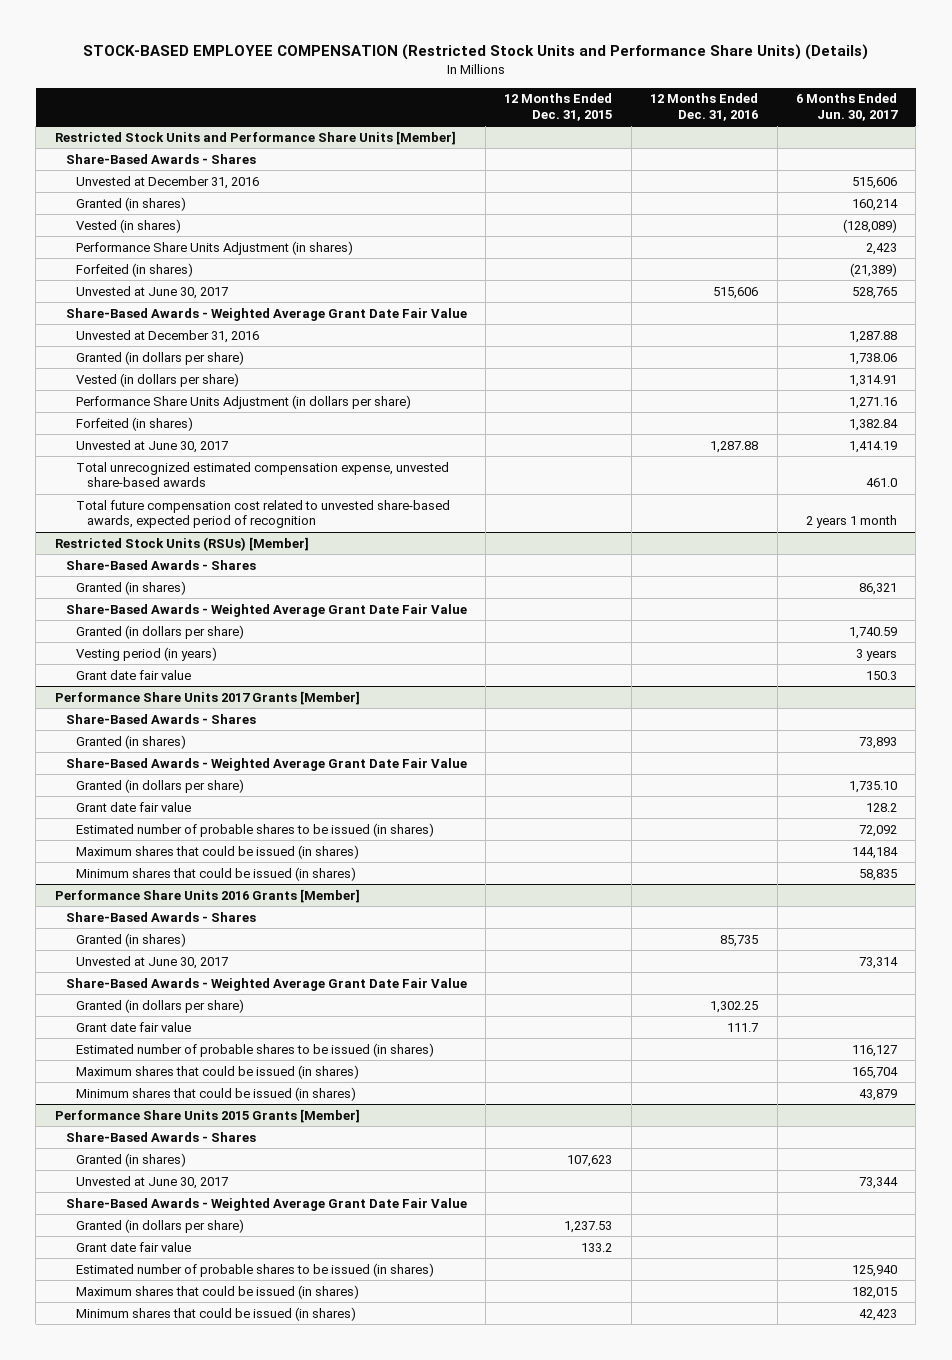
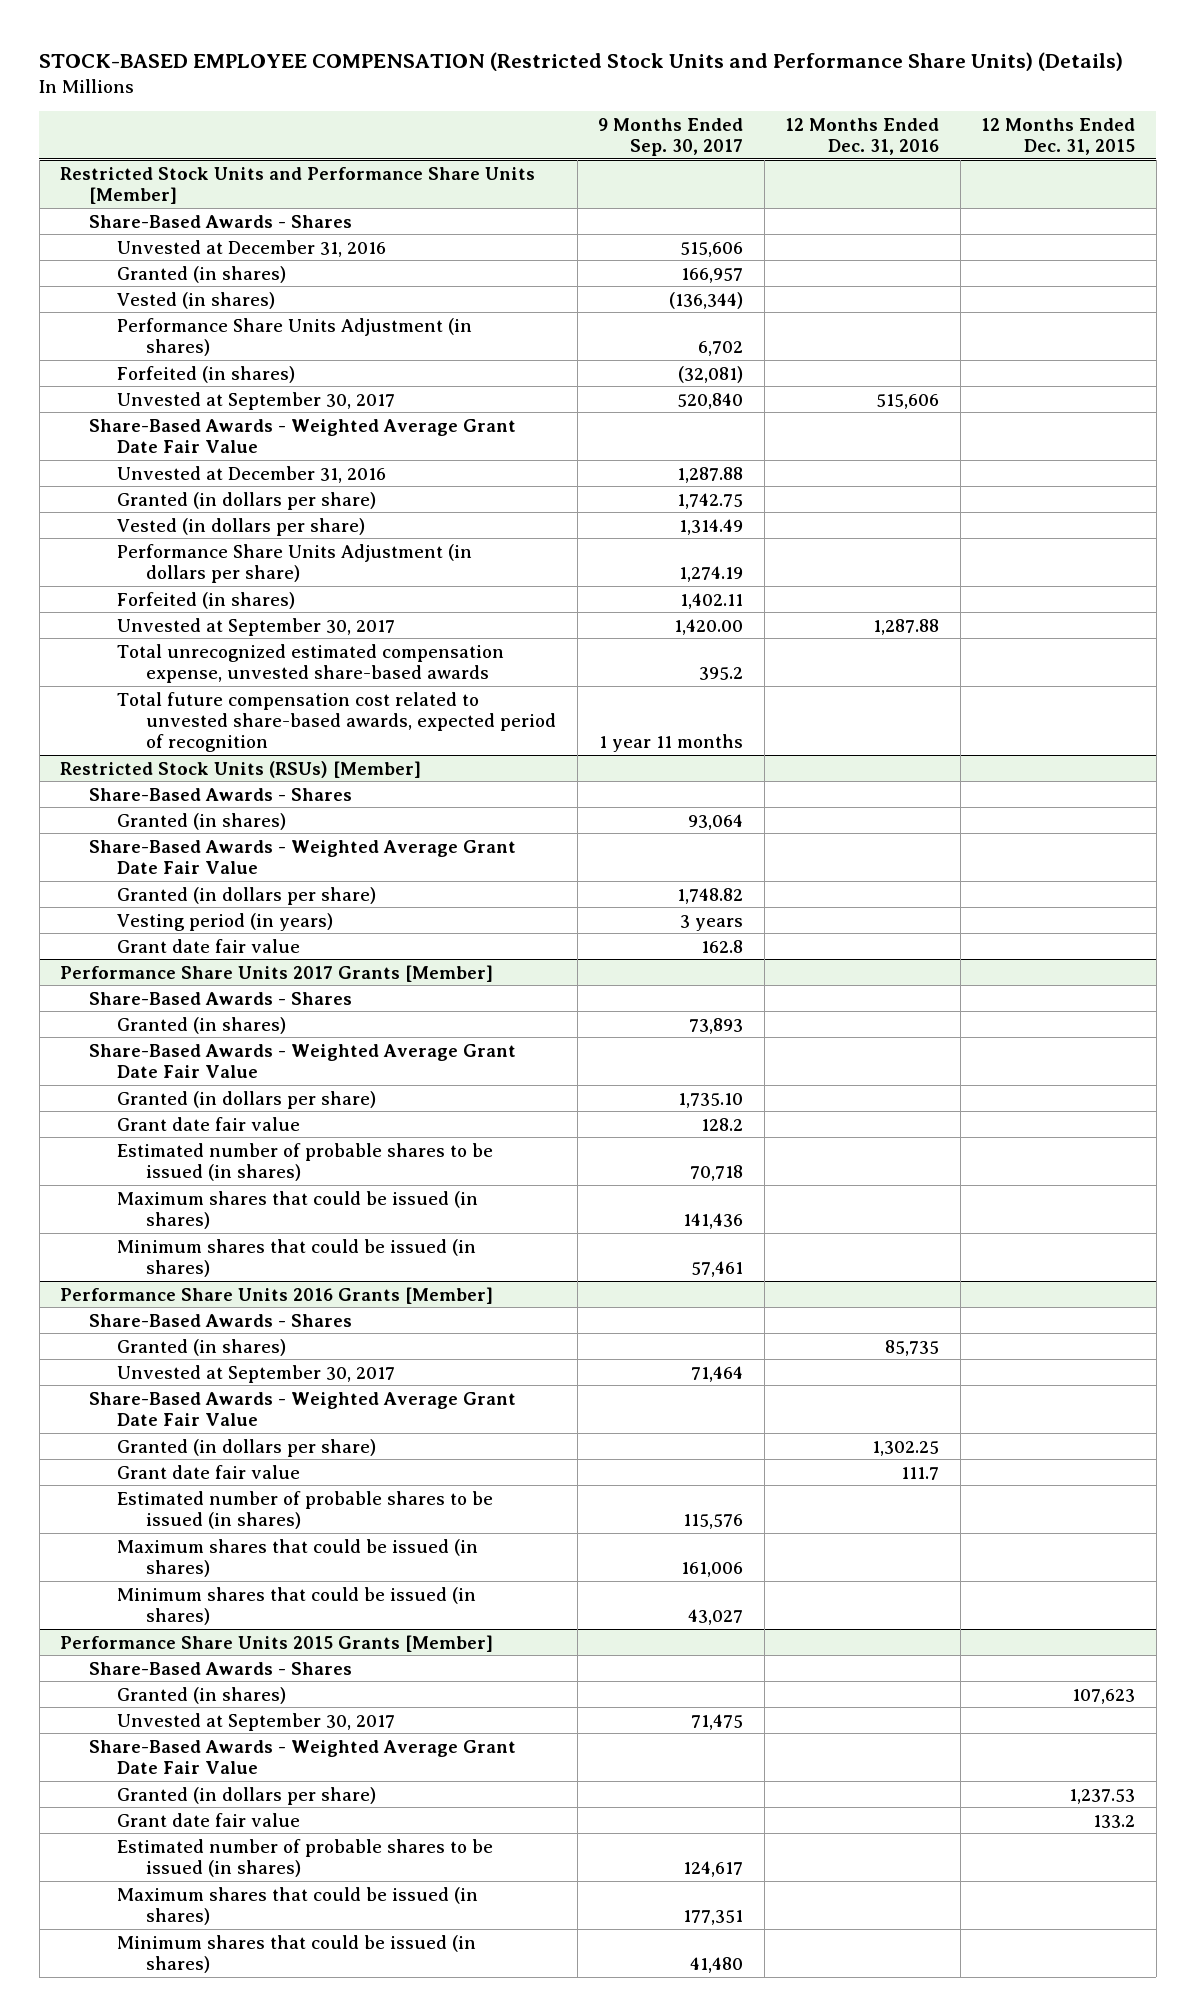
- | 12 Months Ended Dec. 31, 2015 | 12 Months Ended Dec. 31, 2016 | 6 Months Ended Jun. 30, 2017
+ | 9 Months Ended Sep. 30, 2017 | 12 Months Ended Dec. 31, 2016 | 12 Months Ended Dec. 31, 2015
@ Restricted Stock Units and Performance Share Units [Member]
- Unvested at June 30, 2017 | | 515,606 | 528,765
+ Unvested at September 30, 2017 | 520,840 | 515,606 |
- Unvested at June 30, 2017 | | 1,287.88 | 1,414.19
+ Unvested at September 30, 2017 | 1,420.00 | 1,287.88 |
@ Performance Share Units 2016 Grants [Member]
- Unvested at June 30, 2017 | | | 73,314
+ Unvested at September 30, 2017 | 71,464 | |
@ Performance Share Units 2015 Grants [Member]
- Unvested at June 30, 2017 | | | 73,344
+ Unvested at September 30, 2017 | 71,475 | |

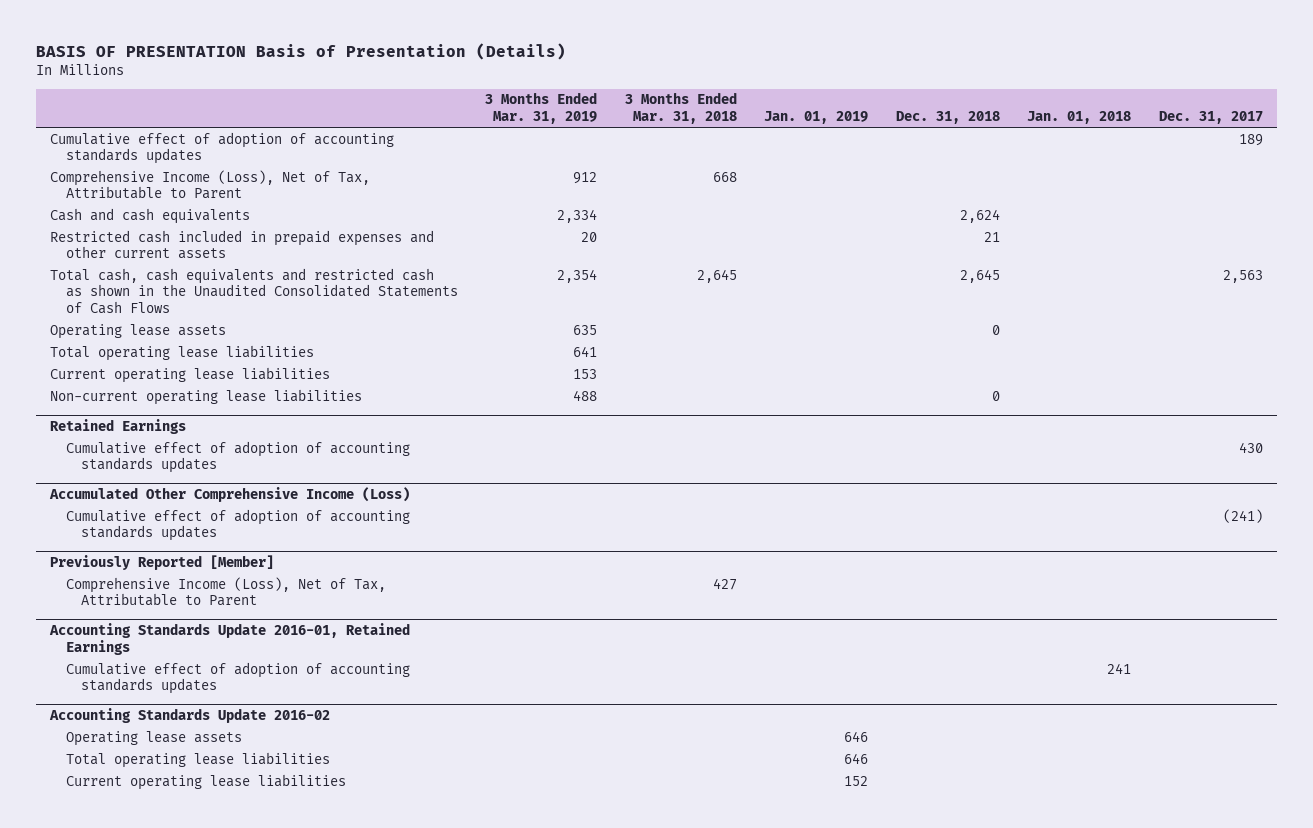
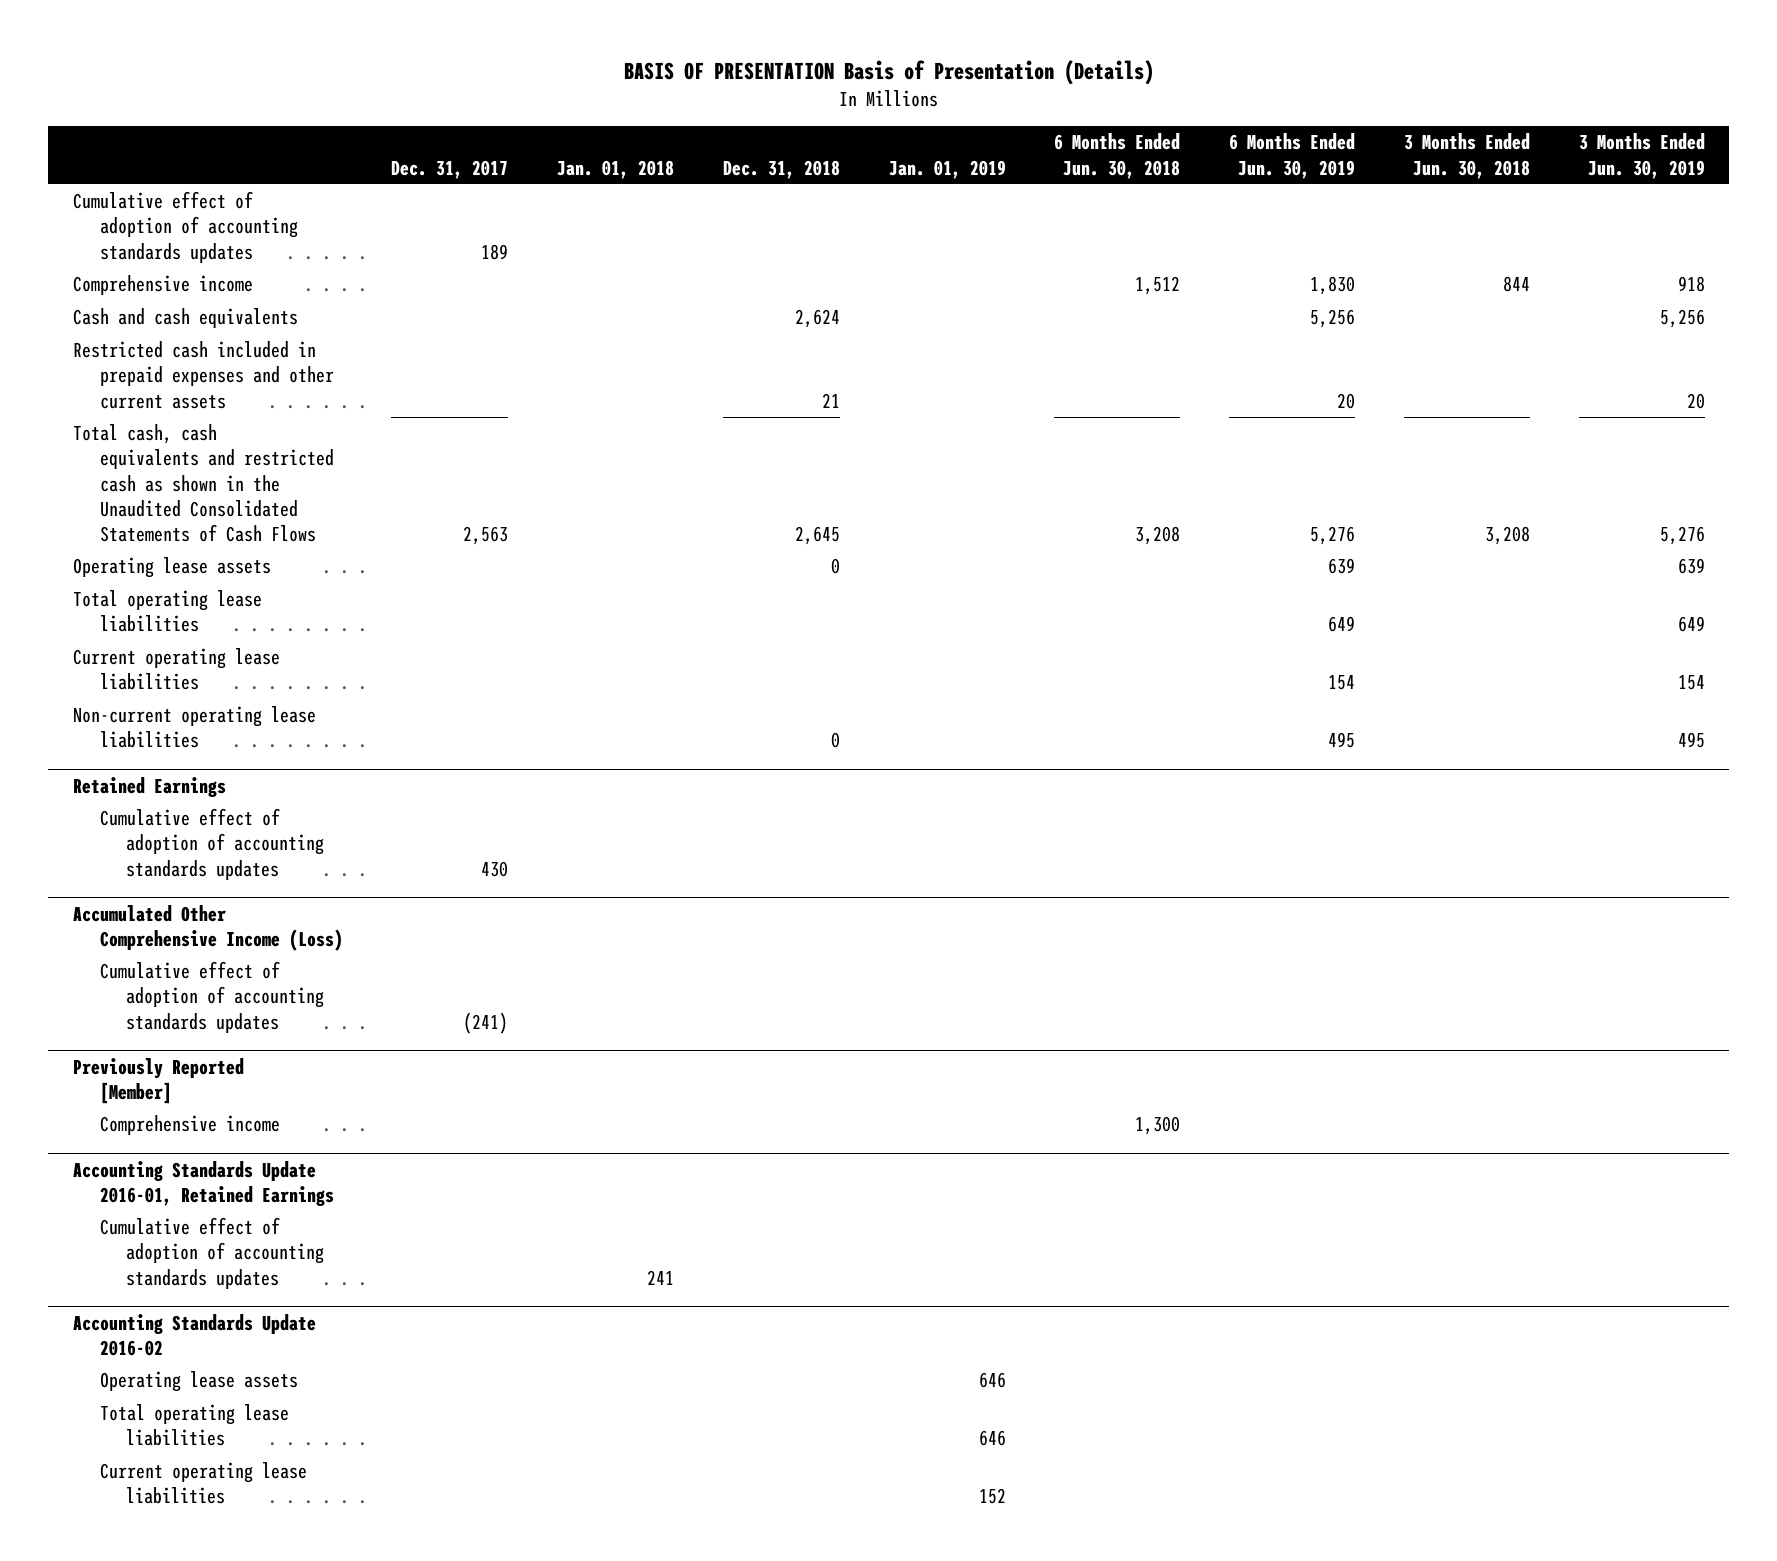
- | 3 Months Ended Mar. 31, 2019 | 3 Months Ended Mar. 31, 2018 | Jan. 01, 2019 | Dec. 31, 2018 | Jan. 01, 2018 | Dec. 31, 2017
+ | Dec. 31, 2017 | Jan. 01, 2018 | Dec. 31, 2018 | Jan. 01, 2019 | 6 Months Ended Jun. 30, 2018 | 6 Months Ended Jun. 30, 2019 | 3 Months Ended Jun. 30, 2018 | 3 Months Ended Jun. 30, 2019
- Comprehensive Income (Loss), Net of Tax, Attributable to Parent | 912 | 668 | | | |
+ Comprehensive income | | | | | 1,512 | 1,830 | 844 | 918
@ Previously Reported [Member]
- Comprehensive Income (Loss), Net of Tax, Attributable to Parent | | 427 | | | |
+ Comprehensive income | | | | | 1,300 | | |

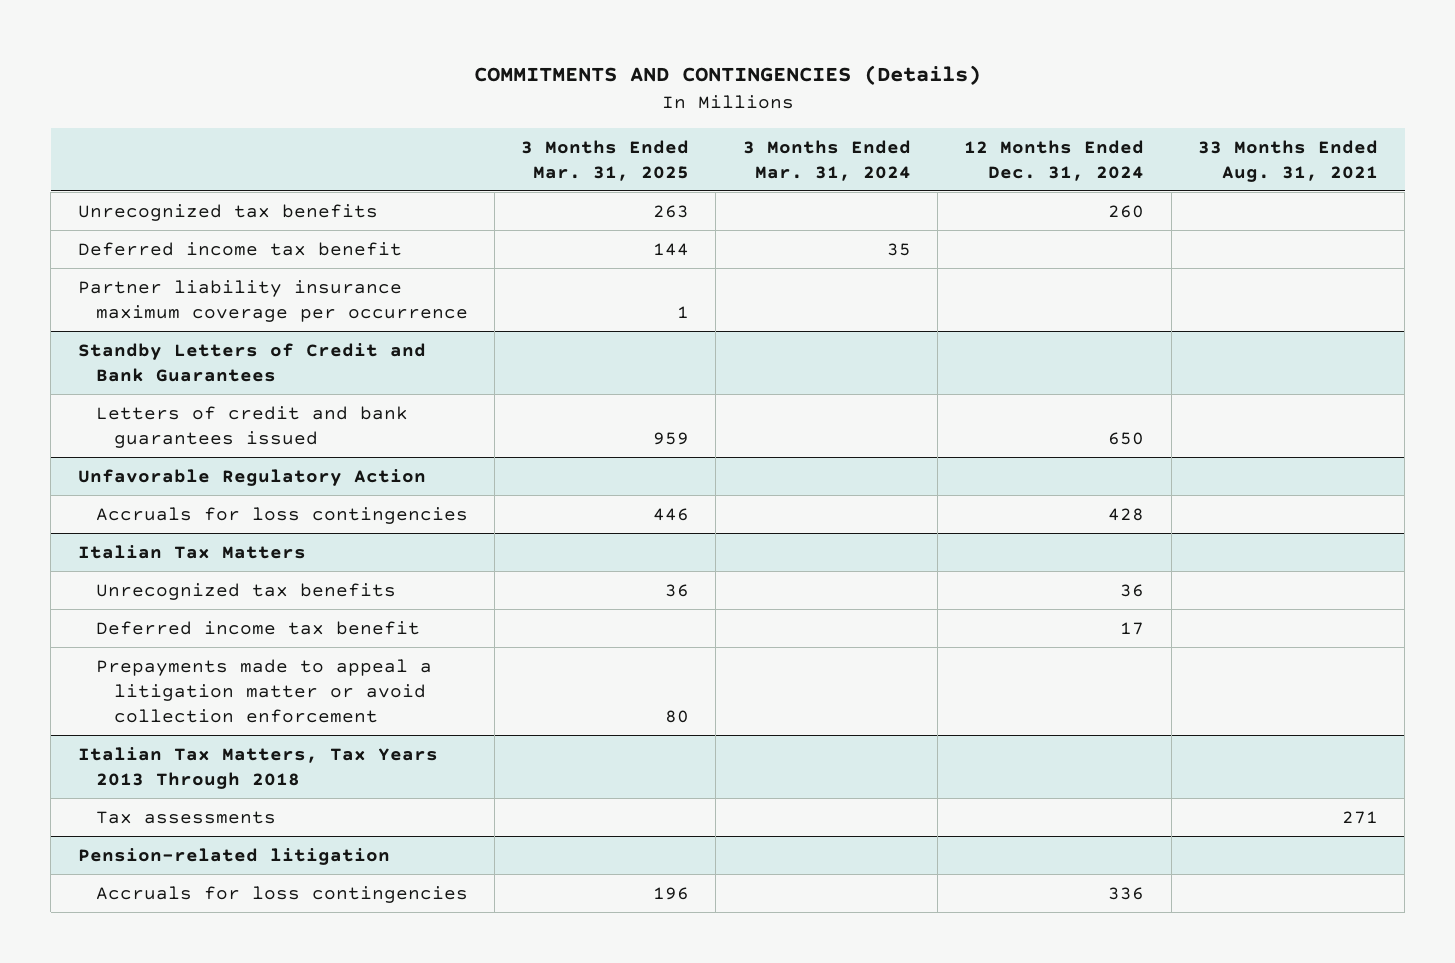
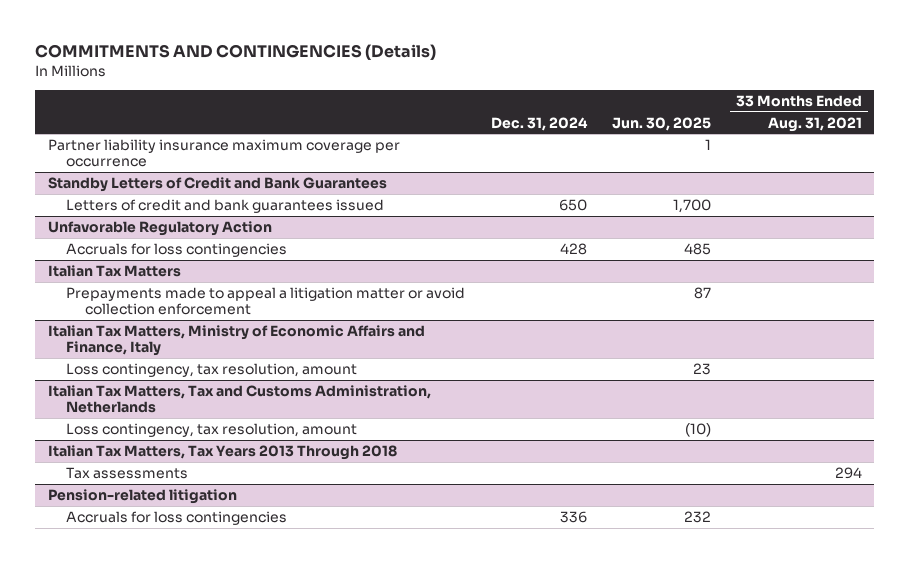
- | 3 Months Ended Mar. 31, 2025 | 3 Months Ended Mar. 31, 2024 | 12 Months Ended Dec. 31, 2024 | 33 Months Ended Aug. 31, 2021
+ | Dec. 31, 2024 | Jun. 30, 2025 | 33 Months Ended Aug. 31, 2021
- Unrecognized tax benefits | 263 | | 260 |
- Deferred income tax benefit | 144 | 35 | |
@ Italian Tax Matters
- Unrecognized tax benefits | 36 | | 36 |
- Deferred income tax benefit | | | 17 |
+ Italian Tax Matters, Ministry of Economic Affairs and Finance, Italy
+ Loss contingency, tax resolution, amount | | 23 |
+ Italian Tax Matters, Tax and Customs Administration, Netherlands
+ Loss contingency, tax resolution, amount | | (10) |
@ Italian Tax Matters, Tax Years 2013 Through 2018
- Tax assessments | | | | 271
+ Tax assessments | | | 294

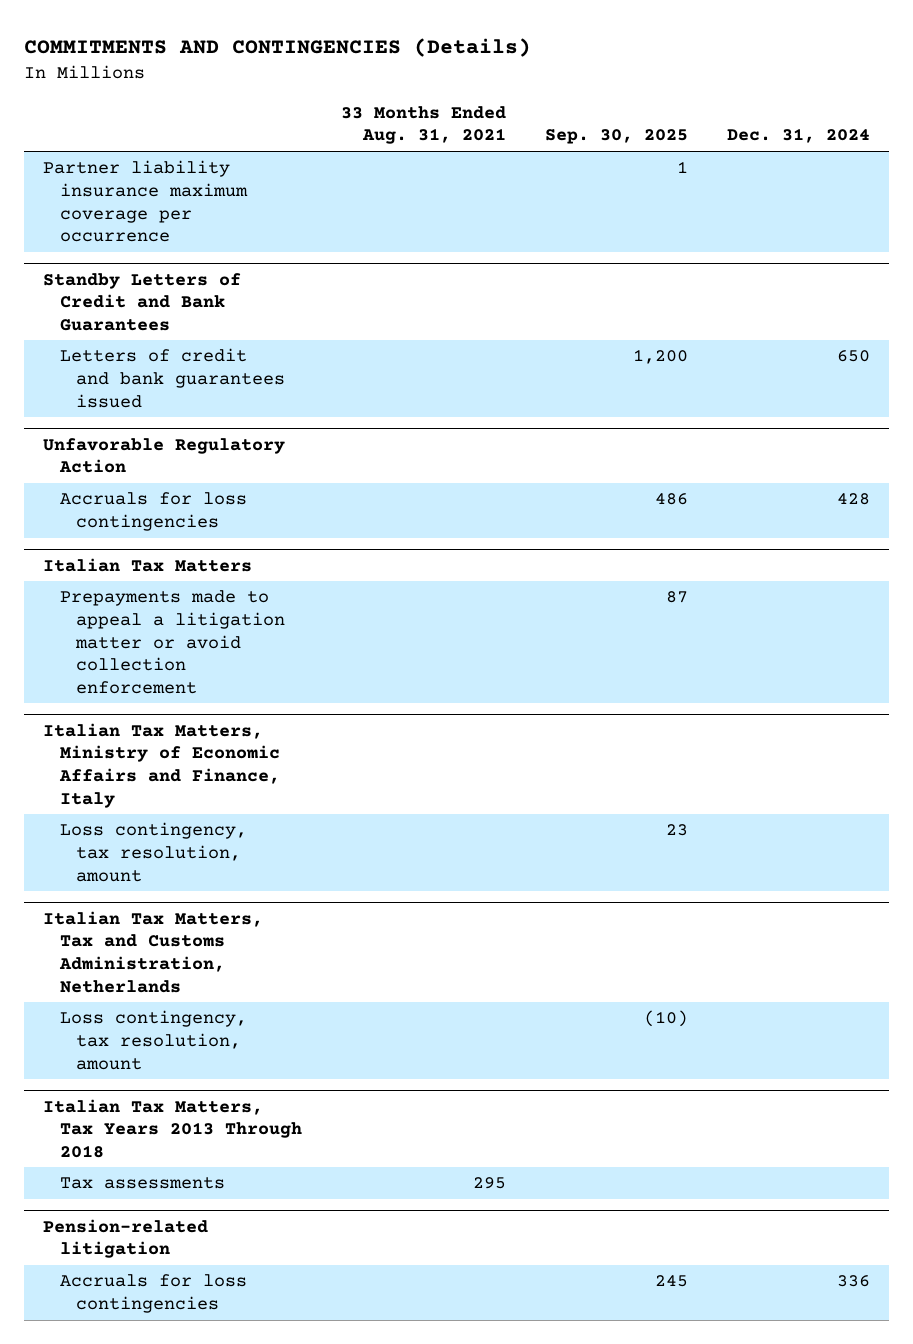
- | Dec. 31, 2024 | Jun. 30, 2025 | 33 Months Ended Aug. 31, 2021
+ | 33 Months Ended Aug. 31, 2021 | Sep. 30, 2025 | Dec. 31, 2024
@ Italian Tax Matters, Tax Years 2013 Through 2018
- Tax assessments | | | 294
+ Tax assessments | 295 | |

